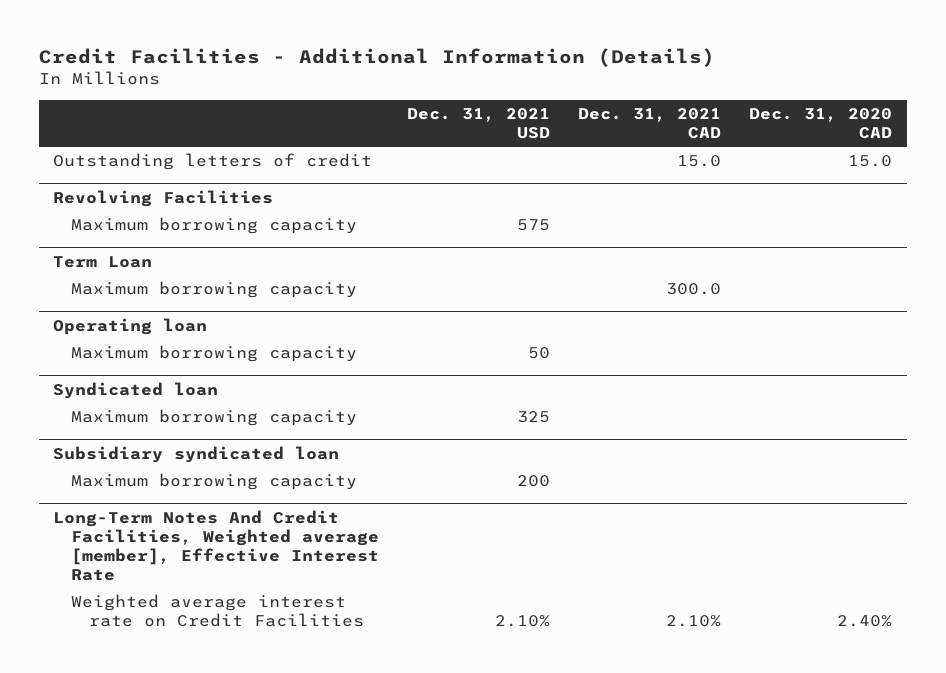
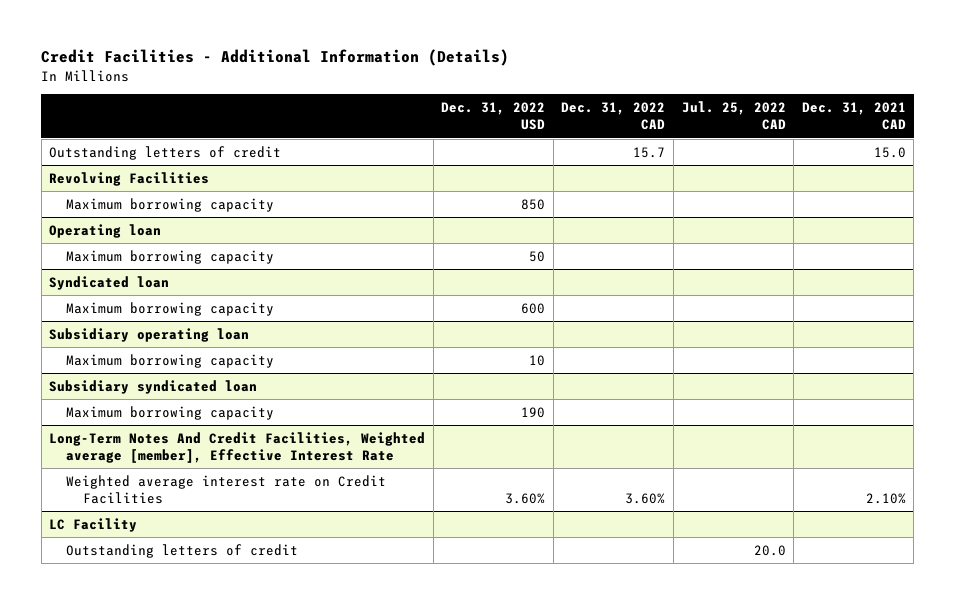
- | Dec. 31, 2021 USD | Dec. 31, 2021 CAD | Dec. 31, 2020 CAD
+ | Dec. 31, 2022 USD | Dec. 31, 2022 CAD | Jul. 25, 2022 CAD | Dec. 31, 2021 CAD
- Term Loan
- Maximum borrowing capacity | | 300.0 |
+ Subsidiary operating loan
+ Maximum borrowing capacity | 10 | | |
+ LC Facility
+ Outstanding letters of credit | | | 20.0 |

